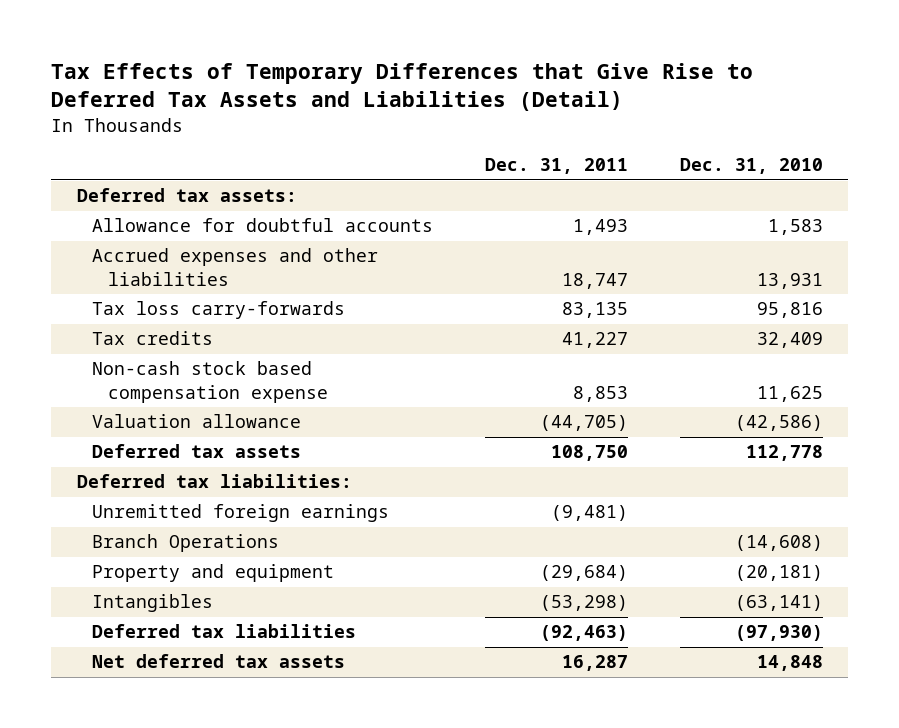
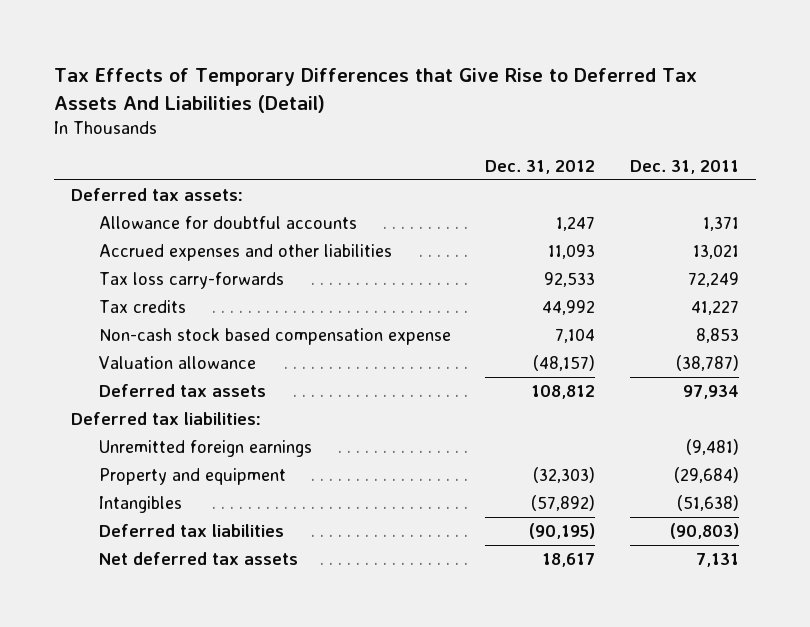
- Tax Effects of Temporary Differences that Give Rise to Deferred Tax Assets and Liabilities (Detail)
+ Tax Effects of Temporary Differences that Give Rise to Deferred Tax Assets And Liabilities (Detail)
- | Dec. 31, 2011 | Dec. 31, 2010
+ | Dec. 31, 2012 | Dec. 31, 2011
- Allowance for doubtful accounts | 1,493 | 1,583
- Accrued expenses and other liabilities | 18,747 | 13,931
- Tax loss carry-forwards | 83,135 | 95,816
+ Allowance for doubtful accounts | 1,247 | 1,371
+ Accrued expenses and other liabilities | 11,093 | 13,021
+ Tax loss carry-forwards | 92,533 | 72,249
- Valuation allowance | (44,705) | (42,586)
- Deferred tax assets | 108,750 | 112,778
+ Valuation allowance | (48,157) | (38,787)
+ Deferred tax assets | 108,812 | 97,934
- Branch Operations | | (14,608)
- Intangibles | (53,298) | (63,141)
- Deferred tax liabilities | (92,463) | (97,930)
- Net deferred tax assets | 16,287 | 14,848
+ Intangibles | (57,892) | (51,638)
+ Deferred tax liabilities | (90,195) | (90,803)
+ Net deferred tax assets | 18,617 | 7,131

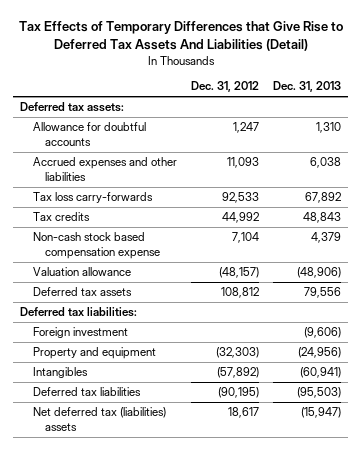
- | Dec. 31, 2012 | Dec. 31, 2011
+ | Dec. 31, 2012 | Dec. 31, 2013
- Unremitted foreign earnings | | (9,481)
+ Foreign investment | | (9,606)
- Net deferred tax assets | 18,617 | 7,131
+ Net deferred tax (liabilities) assets | 18,617 | (15,947)

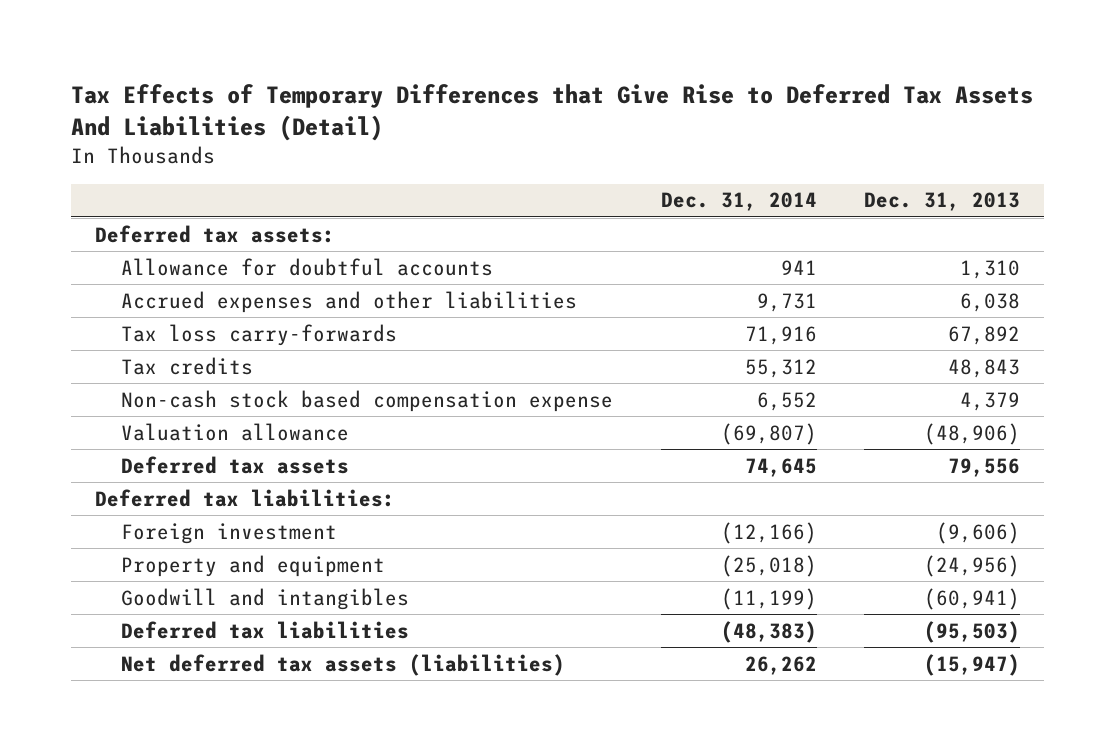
- | Dec. 31, 2012 | Dec. 31, 2013
+ | Dec. 31, 2014 | Dec. 31, 2013
- Intangibles | (57,892) | (60,941)
+ Goodwill and intangibles | (11,199) | (60,941)
- Net deferred tax (liabilities) assets | 18,617 | (15,947)
+ Net deferred tax assets (liabilities) | 26,262 | (15,947)

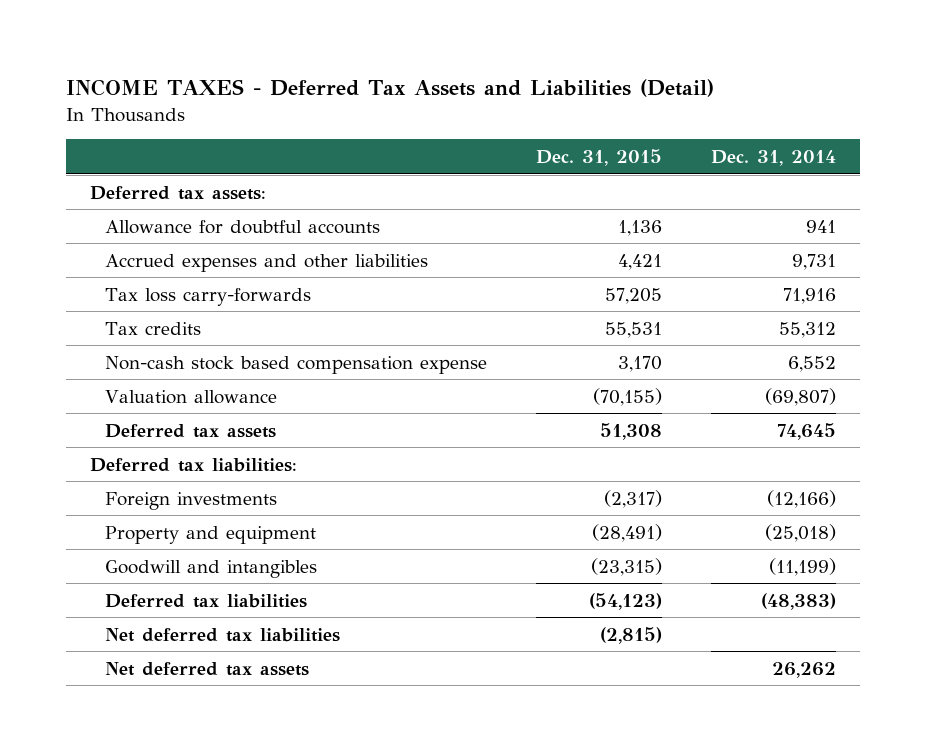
- Tax Effects of Temporary Differences that Give Rise to Deferred Tax Assets And Liabilities (Detail)
+ INCOME TAXES - Deferred Tax Assets and Liabilities (Detail)
- | Dec. 31, 2014 | Dec. 31, 2013
+ | Dec. 31, 2015 | Dec. 31, 2014
- Foreign investment | (12,166) | (9,606)
+ Foreign investments | (2,317) | (12,166)
- Net deferred tax assets (liabilities) | 26,262 | (15,947)
+ Net deferred tax liabilities | (2,815) |
+ Net deferred tax assets | | 26,262

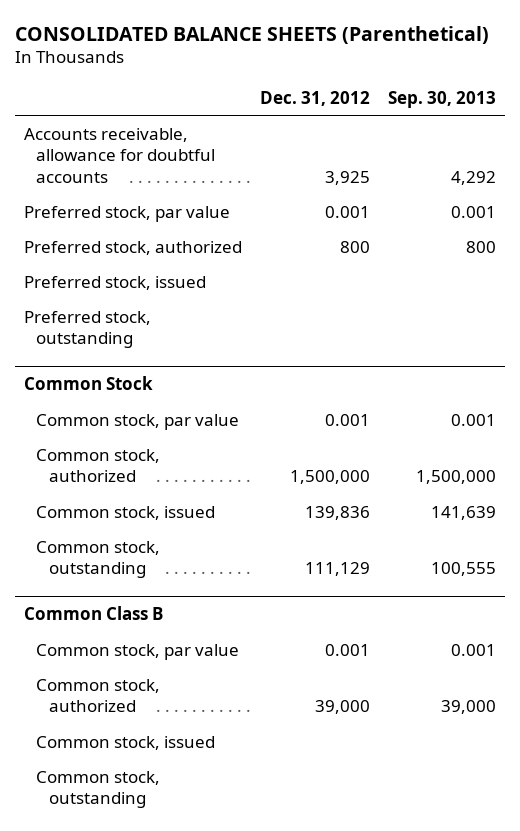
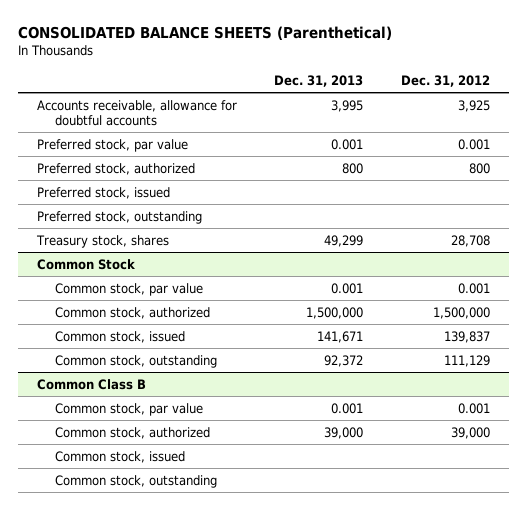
- | Dec. 31, 2012 | Sep. 30, 2013
+ | Dec. 31, 2013 | Dec. 31, 2012
+ Treasury stock, shares | 49,299 | 28,708
@ Common Stock
- Common stock, issued | 139,836 | 141,639
+ Common stock, issued | 141,671 | 139,837

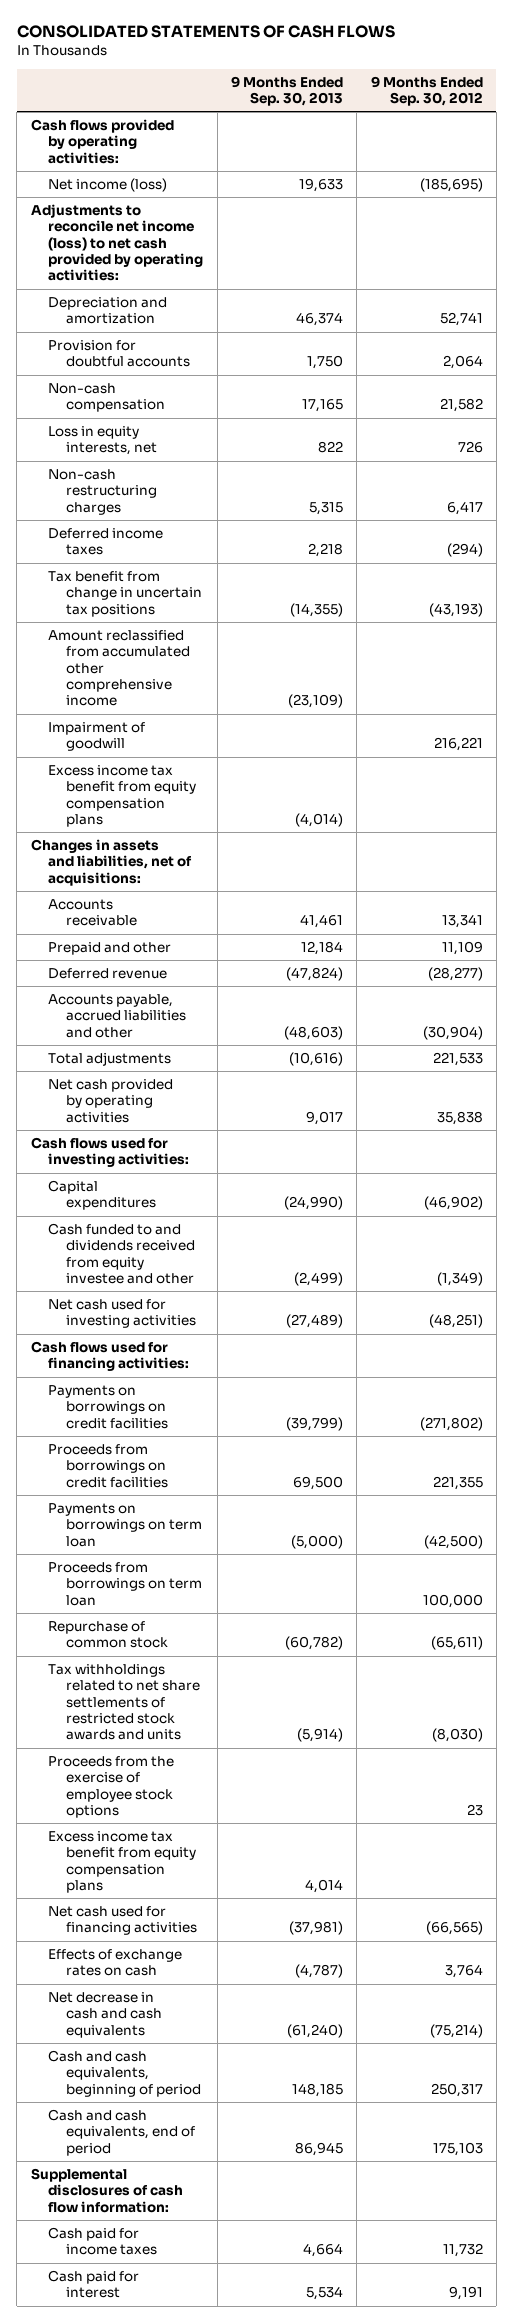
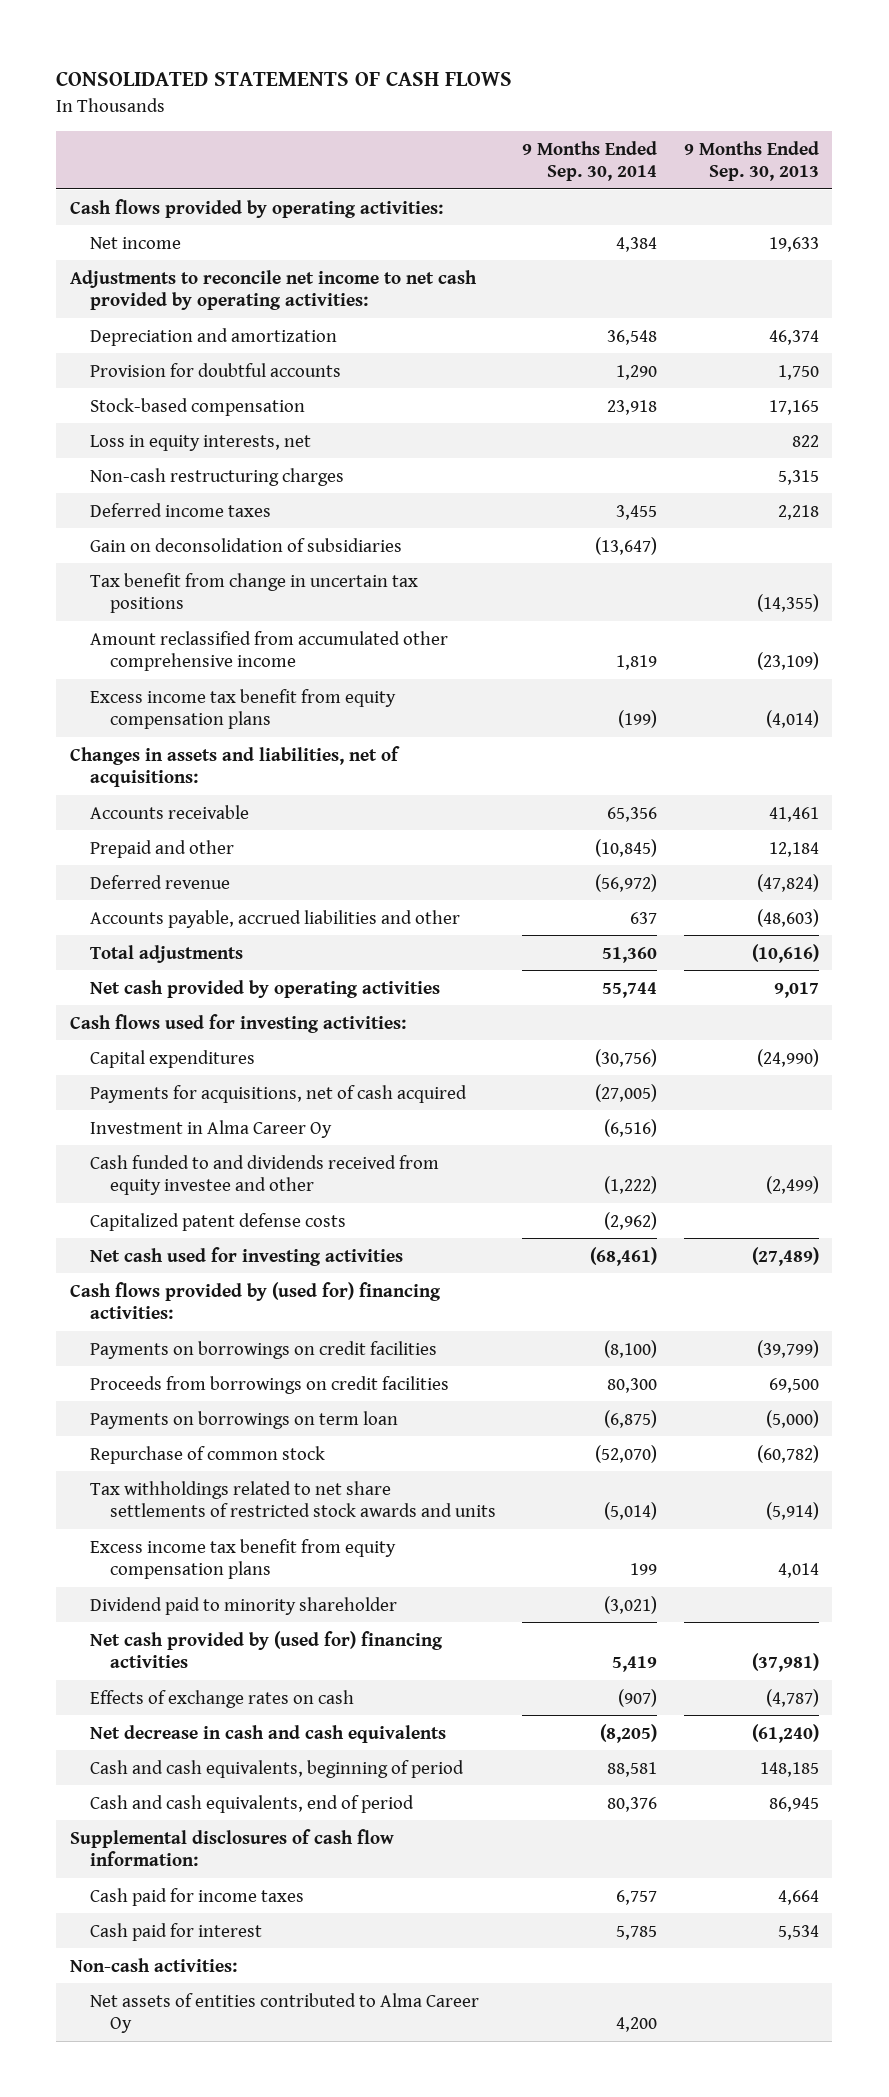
- | 9 Months Ended Sep. 30, 2013 | 9 Months Ended Sep. 30, 2012
+ | 9 Months Ended Sep. 30, 2014 | 9 Months Ended Sep. 30, 2013
- Net income (loss) | 19,633 | (185,695)
- Adjustments to reconcile net income (loss) to net cash provided by operating activities:
+ Net income | 4,384 | 19,633
+ Adjustments to reconcile net income to net cash provided by operating activities:
- Non-cash compensation | 17,165 | 21,582
+ Stock-based compensation | 23,918 | 17,165
+ Gain on deconsolidation of subsidiaries | (13,647) |
- Impairment of goodwill | | 216,221
+ Payments for acquisitions, net of cash acquired | (27,005) |
+ Investment in Alma Career Oy | (6,516) |
+ Capitalized patent defense costs | (2,962) |
- Cash flows used for financing activities:
+ Cash flows provided by (used for) financing activities:
- Proceeds from borrowings on term loan | | 100,000
- Proceeds from the exercise of employee stock options | | 23
- Net cash used for financing activities | (37,981) | (66,565)
+ Dividend paid to minority shareholder | (3,021) |
+ Net cash provided by (used for) financing activities | 5,419 | (37,981)
+ Non-cash activities:
+ Net assets of entities contributed to Alma Career Oy | 4,200 |

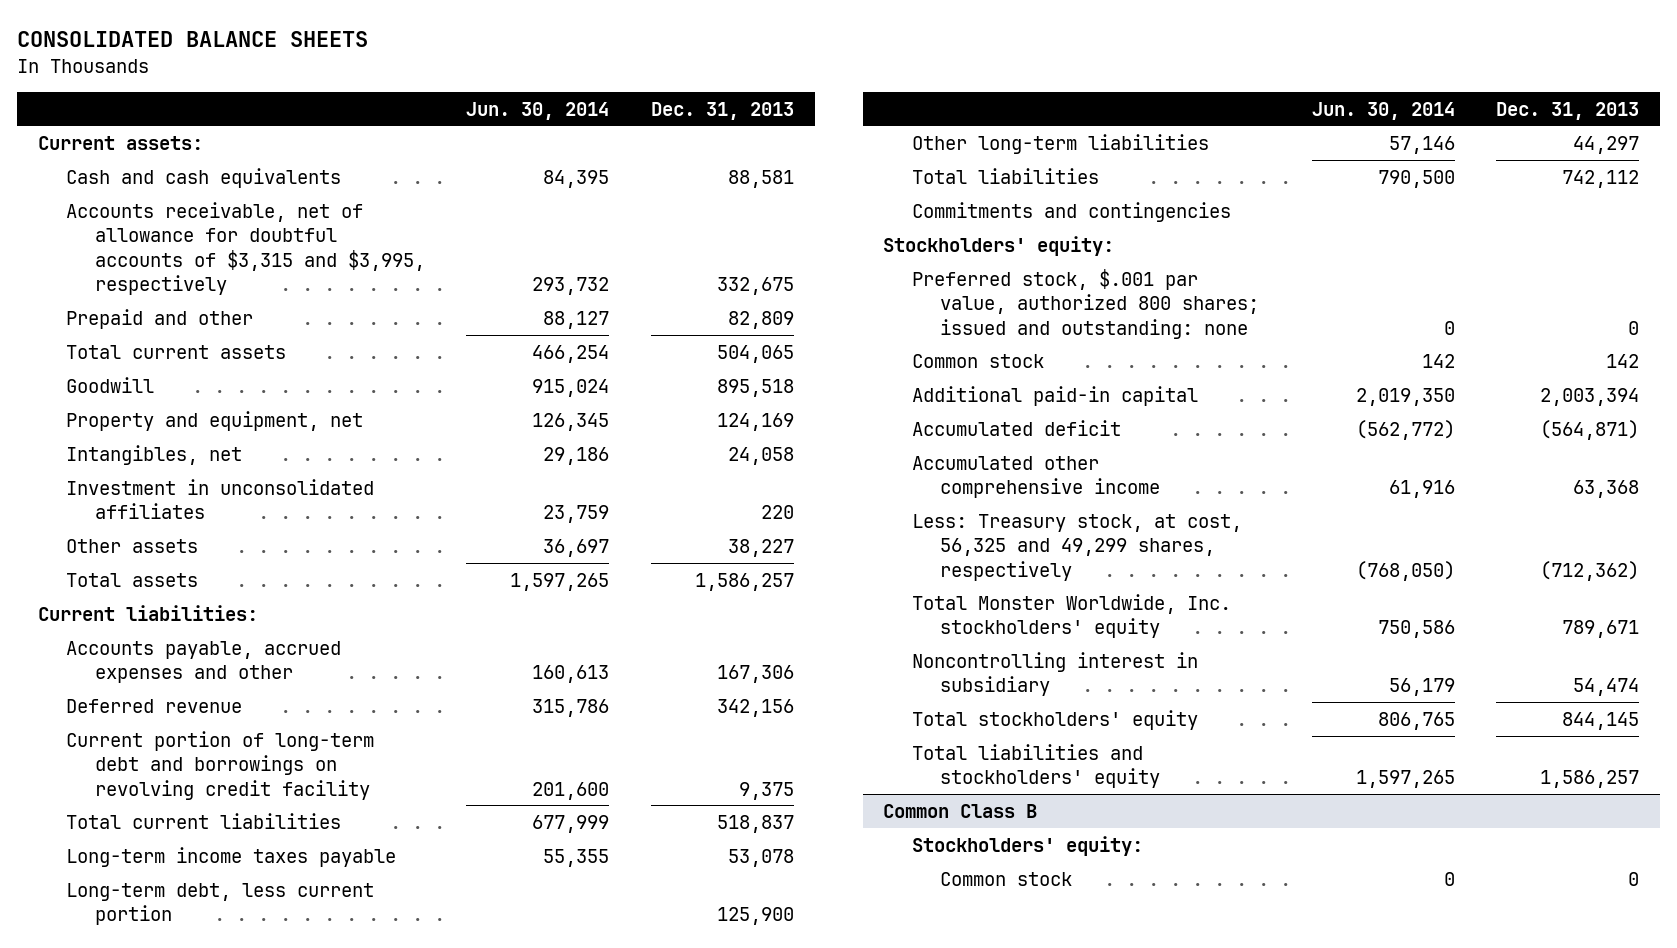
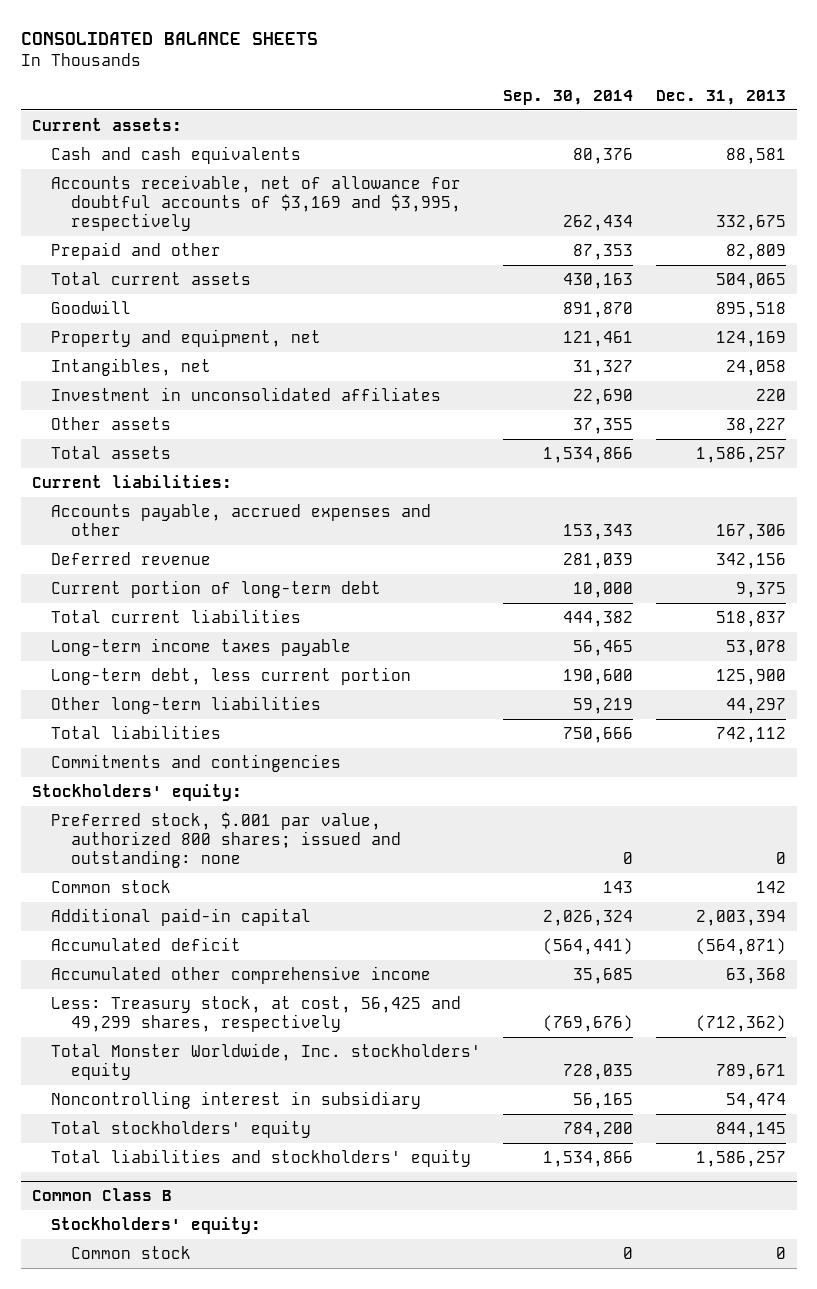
- | Jun. 30, 2014 | Dec. 31, 2013
+ | Sep. 30, 2014 | Dec. 31, 2013
- Accounts receivable, net of allowance for doubtful accounts of $3,315 and $3,995, respectively | 293,732 | 332,675
+ Accounts receivable, net of allowance for doubtful accounts of $3,169 and $3,995, respectively | 262,434 | 332,675
- Current portion of long-term debt and borrowings on revolving credit facility | 201,600 | 9,375
+ Current portion of long-term debt | 10,000 | 9,375
- Less: Treasury stock, at cost, 56,325 and 49,299 shares, respectively | (768,050) | (712,362)
+ Less: Treasury stock, at cost, 56,425 and 49,299 shares, respectively | (769,676) | (712,362)

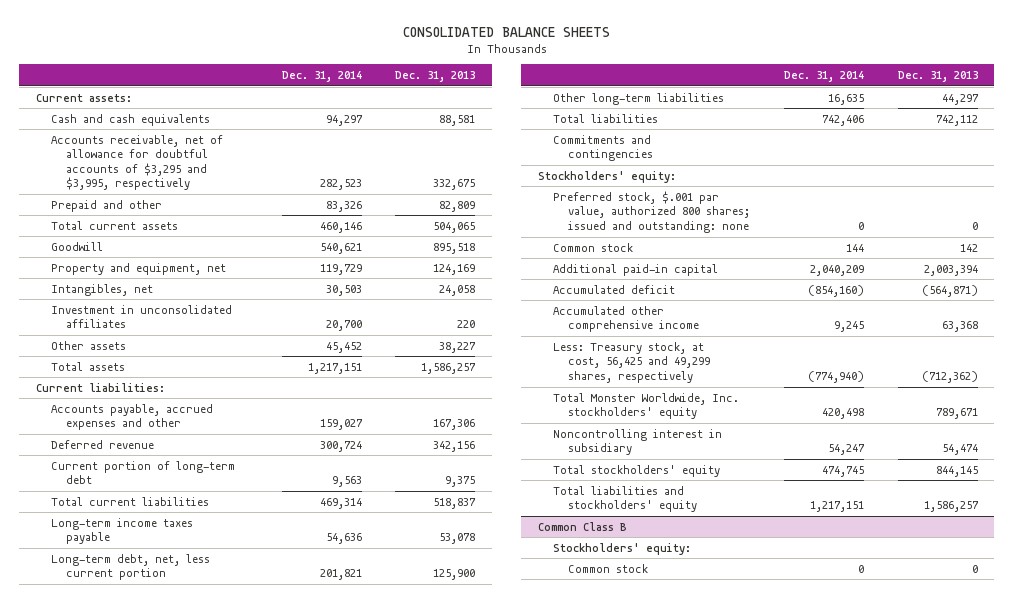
- | Sep. 30, 2014 | Dec. 31, 2013
+ | Dec. 31, 2014 | Dec. 31, 2013
- Accounts receivable, net of allowance for doubtful accounts of $3,169 and $3,995, respectively | 262,434 | 332,675
+ Accounts receivable, net of allowance for doubtful accounts of $3,295 and $3,995, respectively | 282,523 | 332,675
- Long-term debt, less current portion | 190,600 | 125,900
+ Long-term debt, net, less current portion | 201,821 | 125,900

